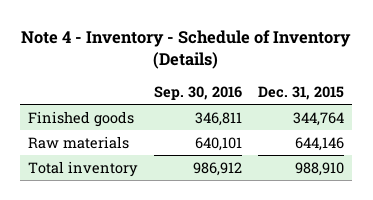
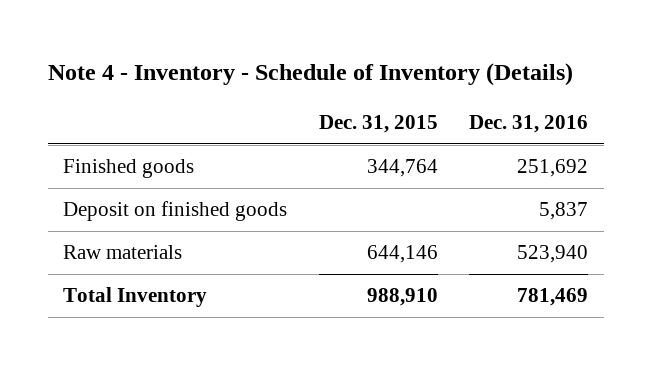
- | Sep. 30, 2016 | Dec. 31, 2015
+ | Dec. 31, 2015 | Dec. 31, 2016
+ Deposit on finished goods | | 5,837
- Total inventory | 986,912 | 988,910
+ Total Inventory | 988,910 | 781,469

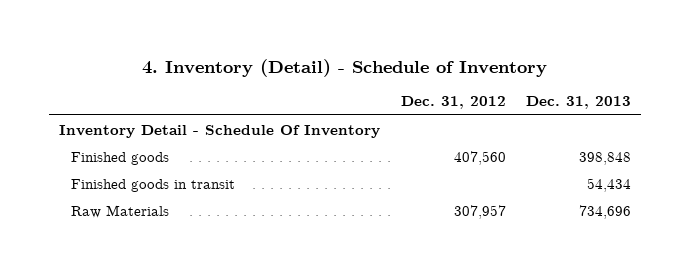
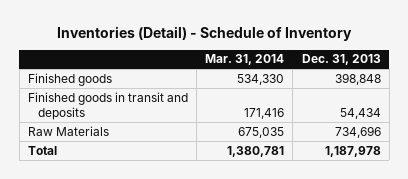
- 4. Inventory (Detail) - Schedule of Inventory
+ Inventories (Detail) - Schedule of Inventory
- | Dec. 31, 2012 | Dec. 31, 2013
+ | Mar. 31, 2014 | Dec. 31, 2013
- Inventory Detail - Schedule Of Inventory
- Finished goods in transit | | 54,434
+ Finished goods in transit and deposits | 171,416 | 54,434
+ Total | 1,380,781 | 1,187,978

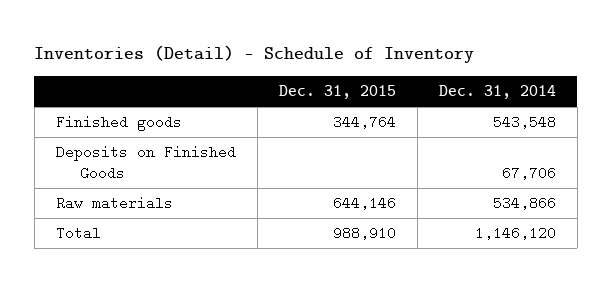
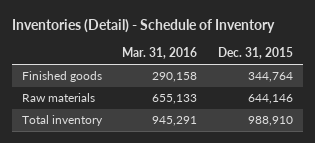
- | Dec. 31, 2015 | Dec. 31, 2014
+ | Mar. 31, 2016 | Dec. 31, 2015
- Deposits on Finished Goods | | 67,706
- Total | 988,910 | 1,146,120
+ Total inventory | 945,291 | 988,910

